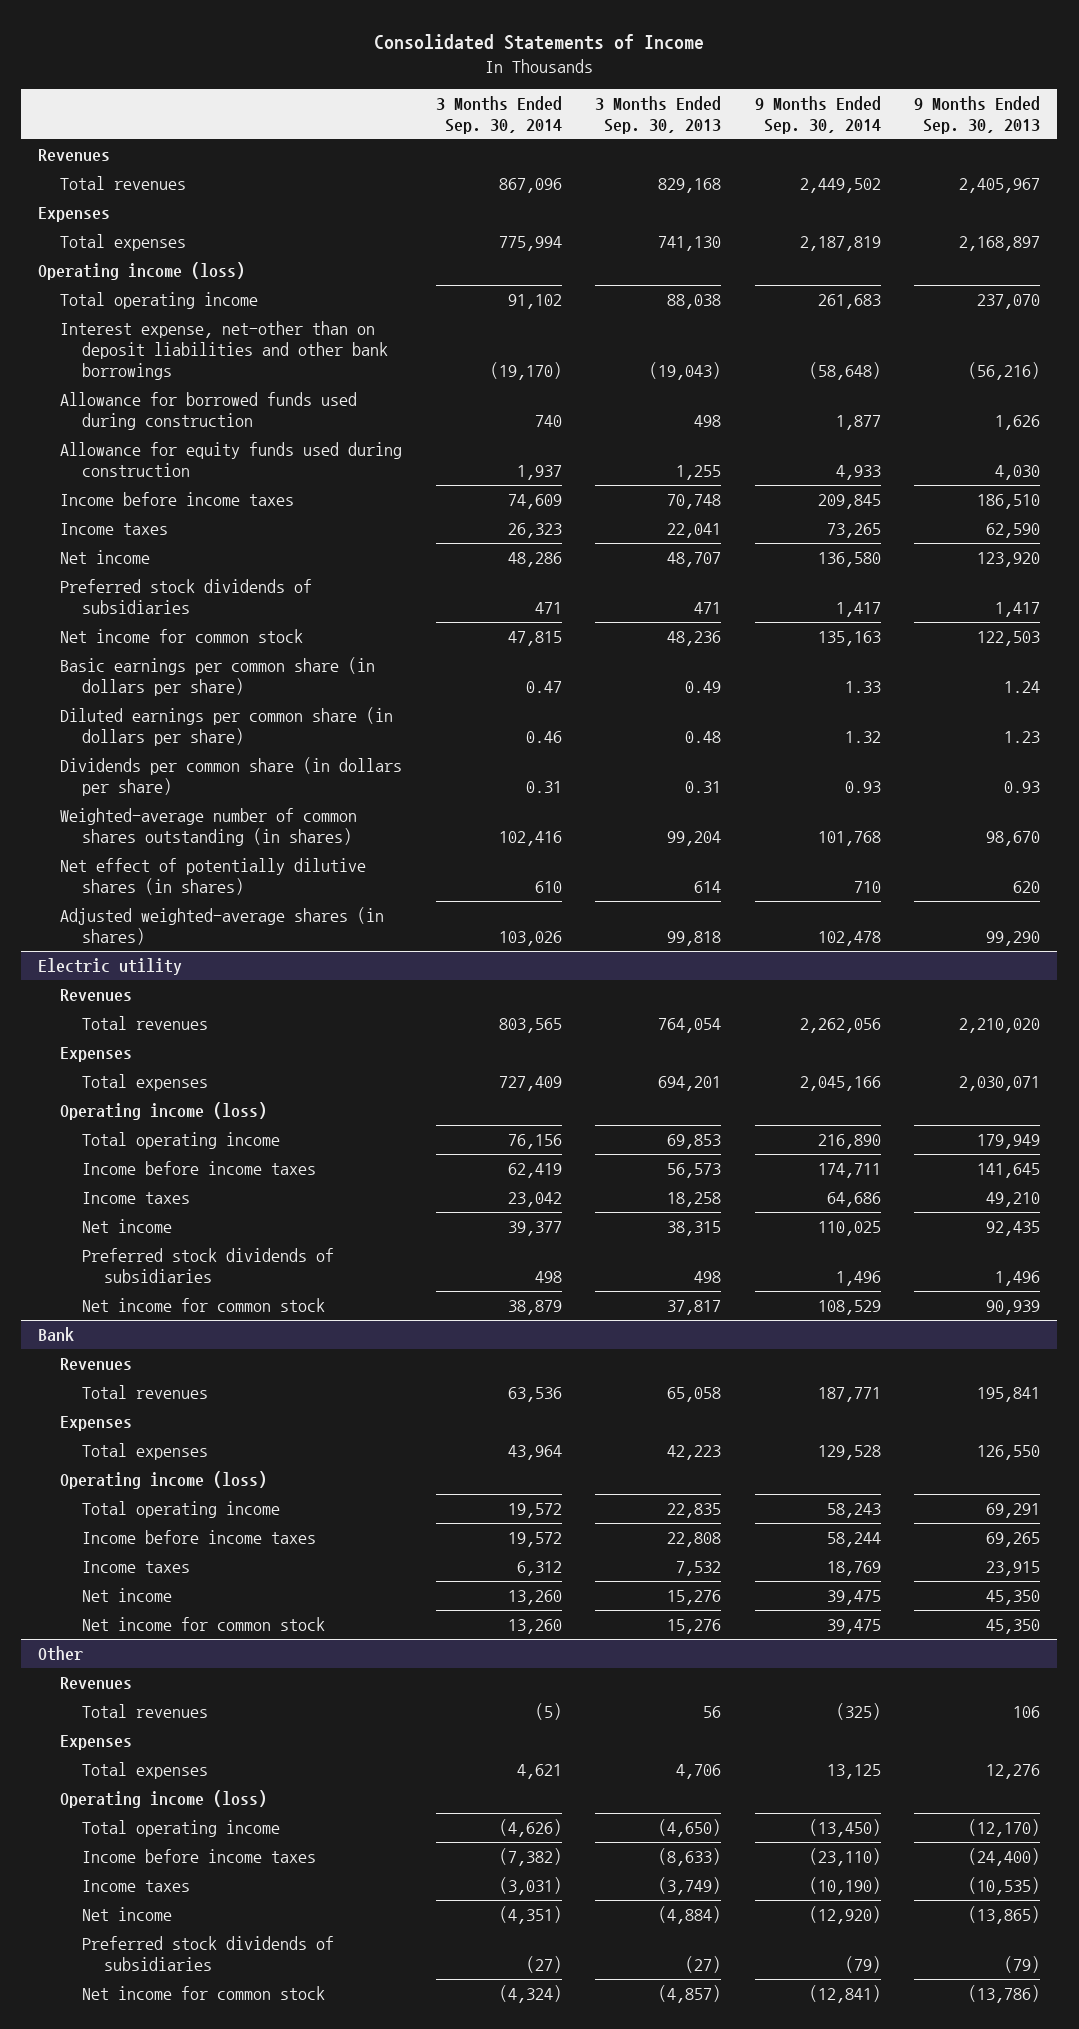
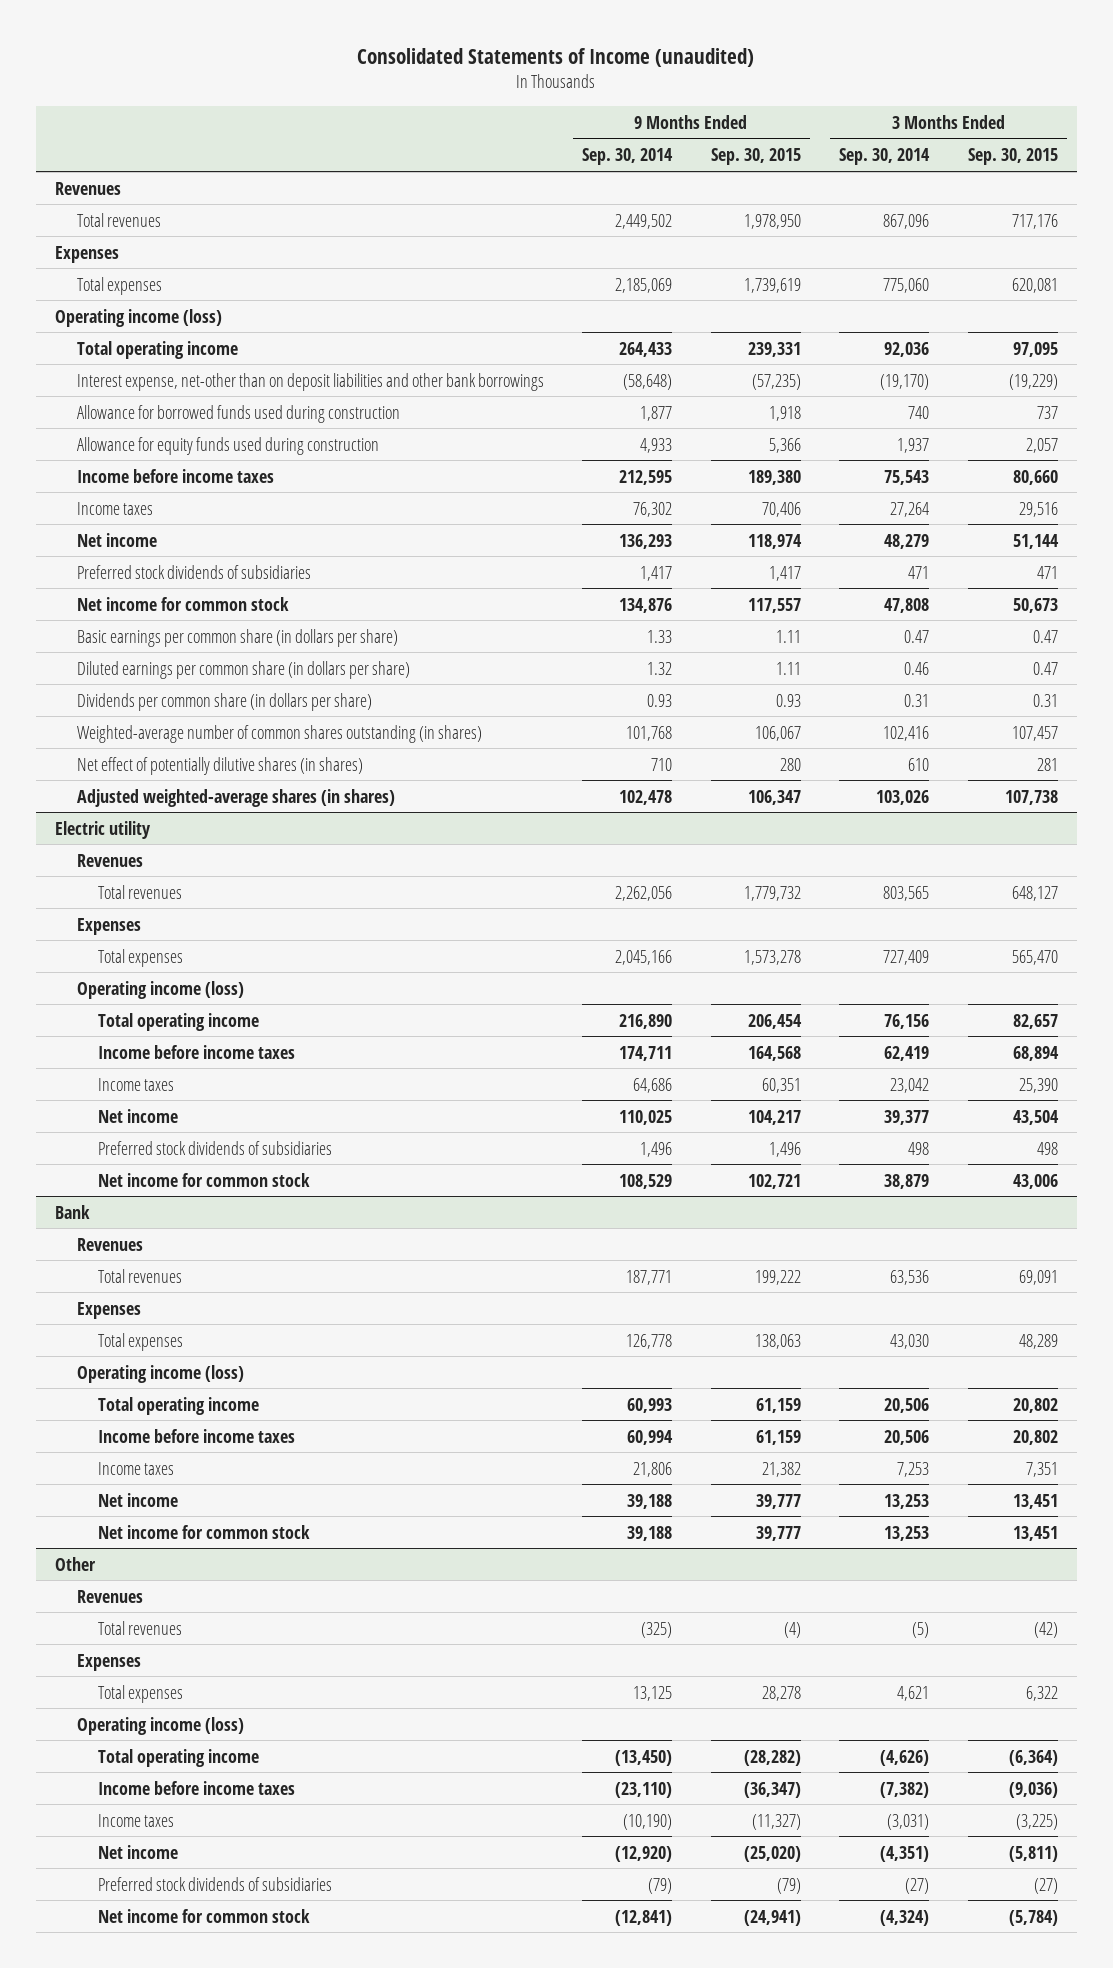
- Consolidated Statements of Income
+ Consolidated Statements of Income (unaudited)
- | 3 Months Ended Sep. 30, 2014 | 3 Months Ended Sep. 30, 2013 | 9 Months Ended Sep. 30, 2014 | 9 Months Ended Sep. 30, 2013
+ | 9 Months Ended Sep. 30, 2014 | 9 Months Ended Sep. 30, 2015 | 3 Months Ended Sep. 30, 2014 | 3 Months Ended Sep. 30, 2015
- Total expenses | 775,994 | 741,130 | 2,187,819 | 2,168,897
+ Total expenses | 2,185,069 | 1,739,619 | 775,060 | 620,081
- Total operating income | 91,102 | 88,038 | 261,683 | 237,070
+ Total operating income | 264,433 | 239,331 | 92,036 | 97,095
- Income before income taxes | 74,609 | 70,748 | 209,845 | 186,510
- Income taxes | 26,323 | 22,041 | 73,265 | 62,590
- Net income | 48,286 | 48,707 | 136,580 | 123,920
+ Income before income taxes | 212,595 | 189,380 | 75,543 | 80,660
+ Income taxes | 76,302 | 70,406 | 27,264 | 29,516
+ Net income | 136,293 | 118,974 | 48,279 | 51,144
- Net income for common stock | 47,815 | 48,236 | 135,163 | 122,503
+ Net income for common stock | 134,876 | 117,557 | 47,808 | 50,673
@ Bank
- Total expenses | 43,964 | 42,223 | 129,528 | 126,550
+ Total expenses | 126,778 | 138,063 | 43,030 | 48,289
- Total operating income | 19,572 | 22,835 | 58,243 | 69,291
- Income before income taxes | 19,572 | 22,808 | 58,244 | 69,265
- Income taxes | 6,312 | 7,532 | 18,769 | 23,915
- Net income | 13,260 | 15,276 | 39,475 | 45,350
- Net income for common stock | 13,260 | 15,276 | 39,475 | 45,350
+ Total operating income | 60,993 | 61,159 | 20,506 | 20,802
+ Income before income taxes | 60,994 | 61,159 | 20,506 | 20,802
+ Income taxes | 21,806 | 21,382 | 7,253 | 7,351
+ Net income | 39,188 | 39,777 | 13,253 | 13,451
+ Net income for common stock | 39,188 | 39,777 | 13,253 | 13,451

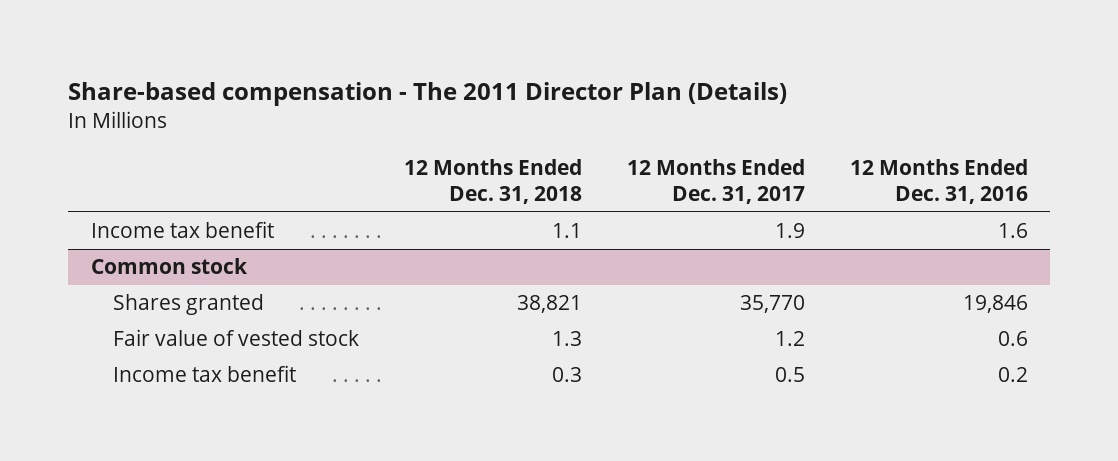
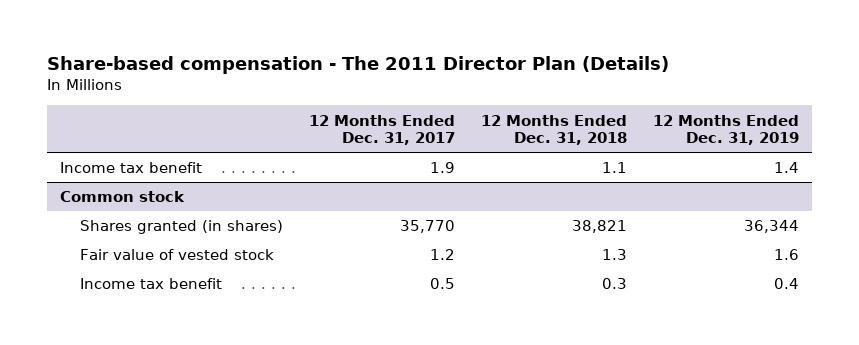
- | 12 Months Ended Dec. 31, 2018 | 12 Months Ended Dec. 31, 2017 | 12 Months Ended Dec. 31, 2016
+ | 12 Months Ended Dec. 31, 2017 | 12 Months Ended Dec. 31, 2018 | 12 Months Ended Dec. 31, 2019
@ Common stock
- Shares granted | 38,821 | 35,770 | 19,846
+ Shares granted (in shares) | 35,770 | 38,821 | 36,344

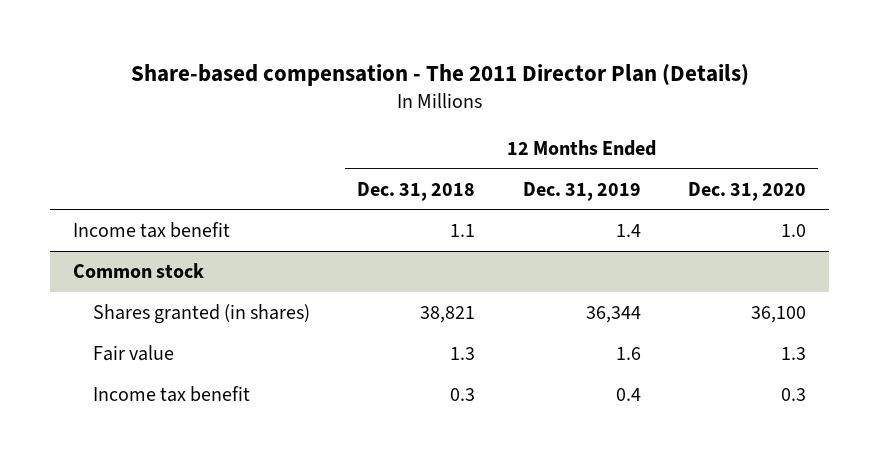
- | 12 Months Ended Dec. 31, 2017 | 12 Months Ended Dec. 31, 2018 | 12 Months Ended Dec. 31, 2019
+ | 12 Months Ended Dec. 31, 2018 | 12 Months Ended Dec. 31, 2019 | 12 Months Ended Dec. 31, 2020
@ Common stock
- Fair value of vested stock | 1.2 | 1.3 | 1.6
+ Fair value | 1.3 | 1.6 | 1.3

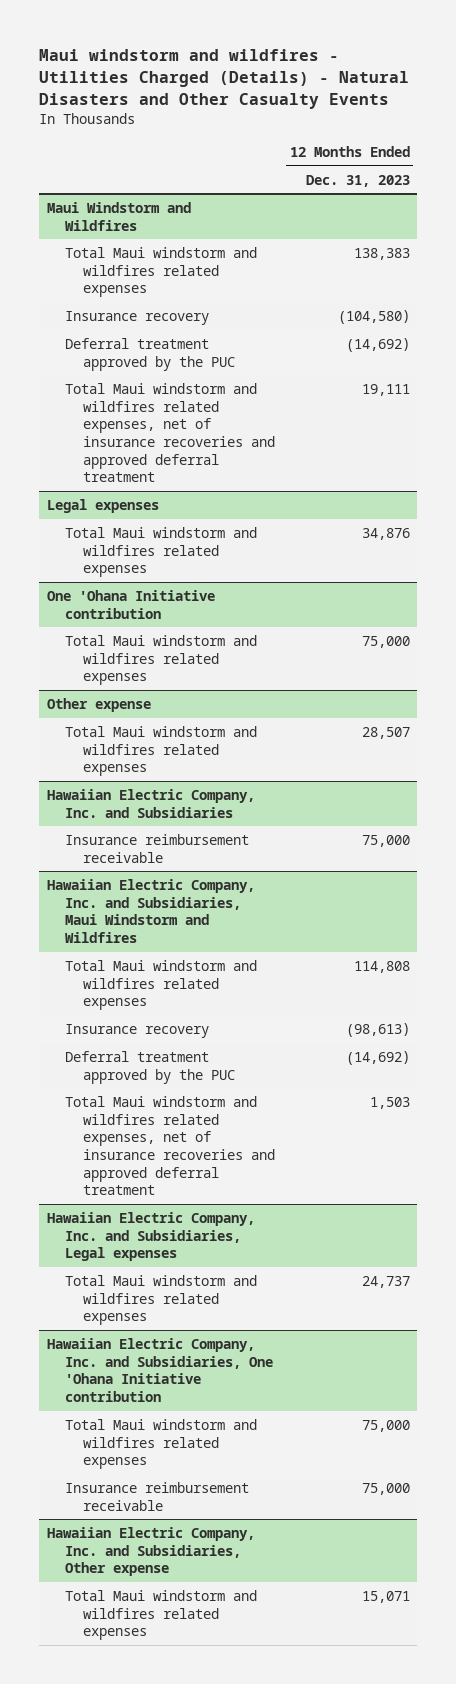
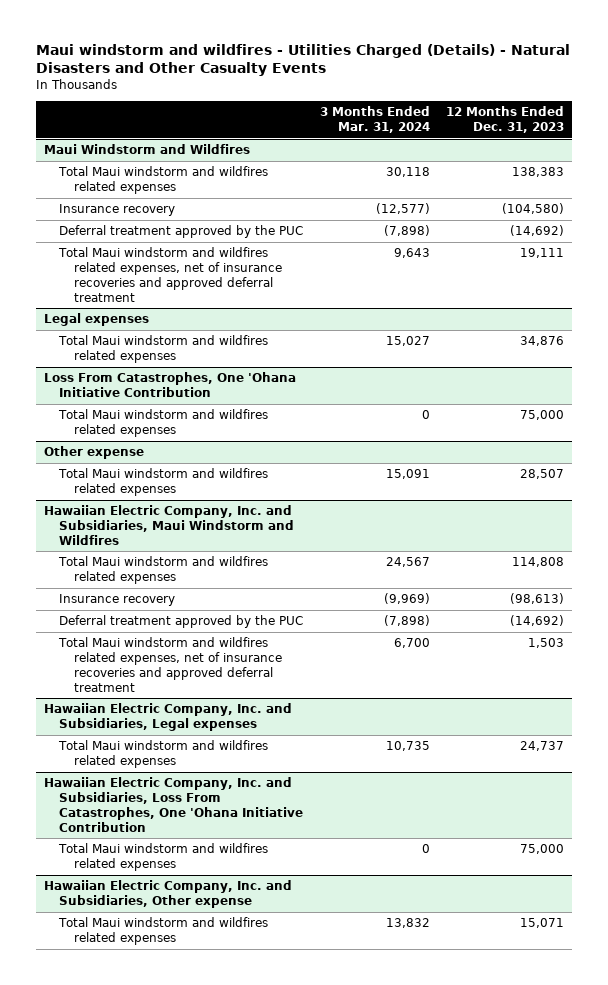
- | 12 Months Ended Dec. 31, 2023
+ | 3 Months Ended Mar. 31, 2024 | 12 Months Ended Dec. 31, 2023
- One 'Ohana Initiative contribution
+ Loss From Catastrophes, One 'Ohana Initiative Contribution
- Hawaiian Electric Company, Inc. and Subsidiaries
- Insurance reimbursement receivable | 75,000
- Hawaiian Electric Company, Inc. and Subsidiaries, One 'Ohana Initiative contribution
+ Hawaiian Electric Company, Inc. and Subsidiaries, Loss From Catastrophes, One 'Ohana Initiative Contribution
- Insurance reimbursement receivable | 75,000

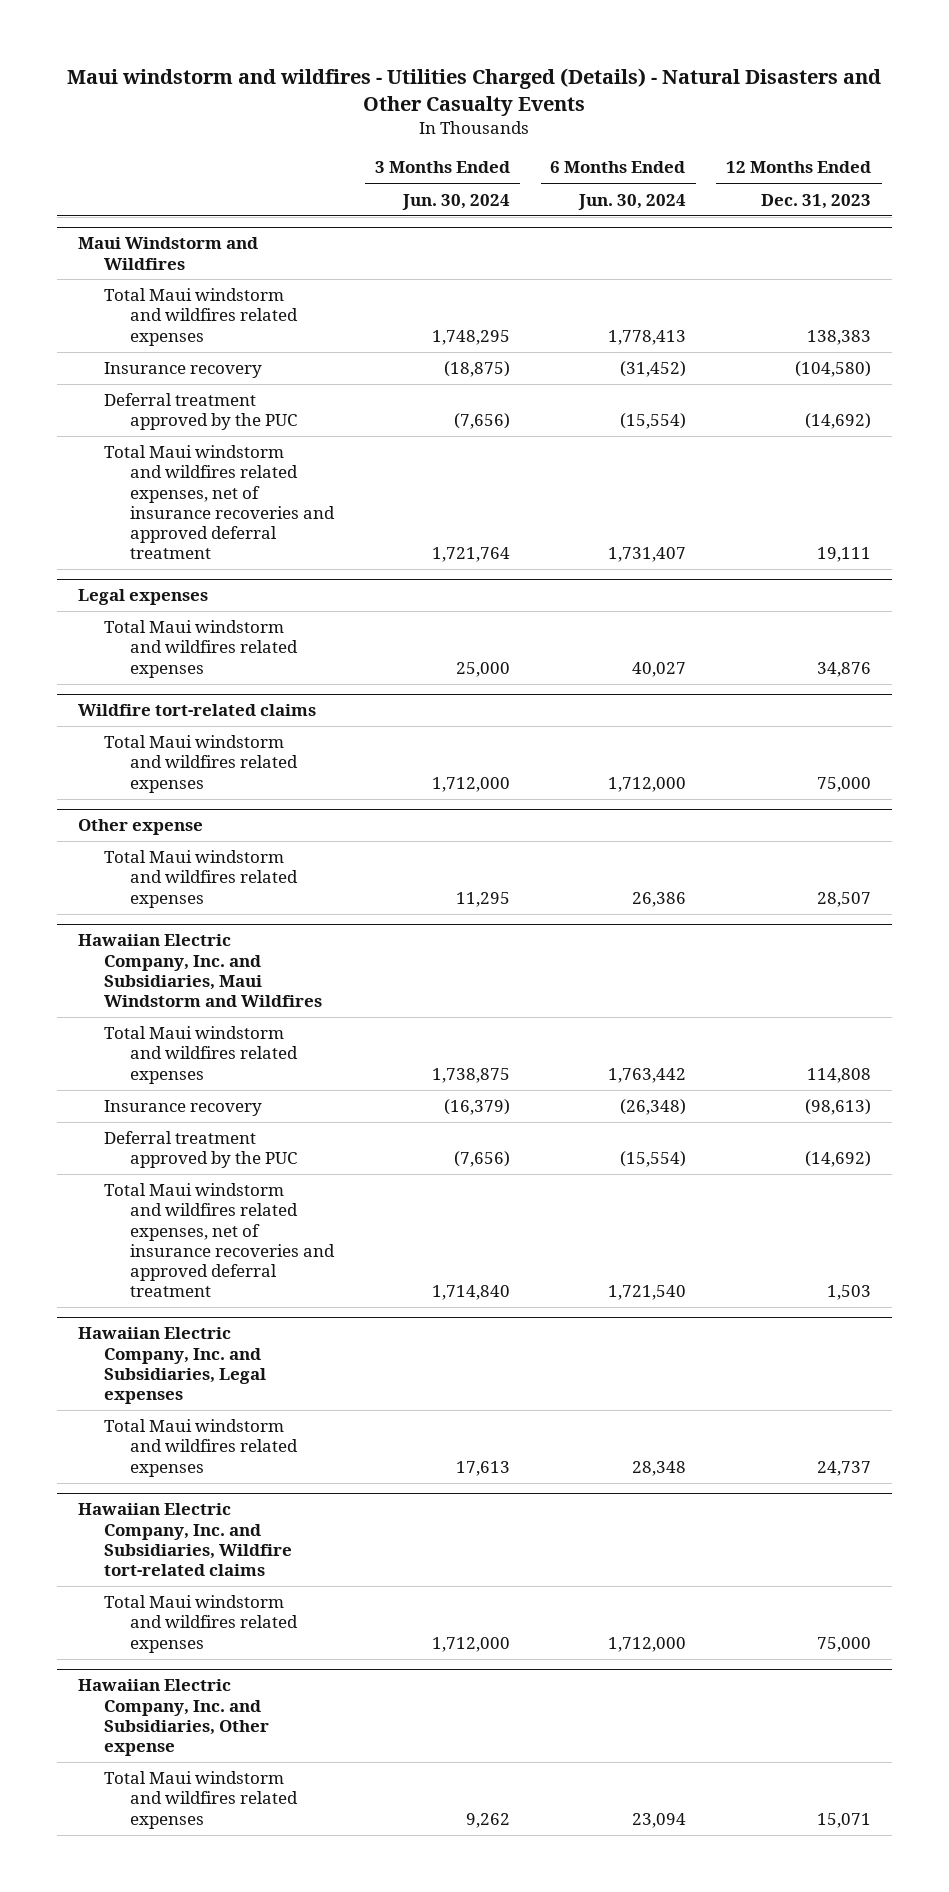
- | 3 Months Ended Mar. 31, 2024 | 12 Months Ended Dec. 31, 2023
+ | 3 Months Ended Jun. 30, 2024 | 6 Months Ended Jun. 30, 2024 | 12 Months Ended Dec. 31, 2023
- Loss From Catastrophes, One 'Ohana Initiative Contribution
+ Wildfire tort-related claims
- Hawaiian Electric Company, Inc. and Subsidiaries, Loss From Catastrophes, One 'Ohana Initiative Contribution
+ Hawaiian Electric Company, Inc. and Subsidiaries, Wildfire tort-related claims

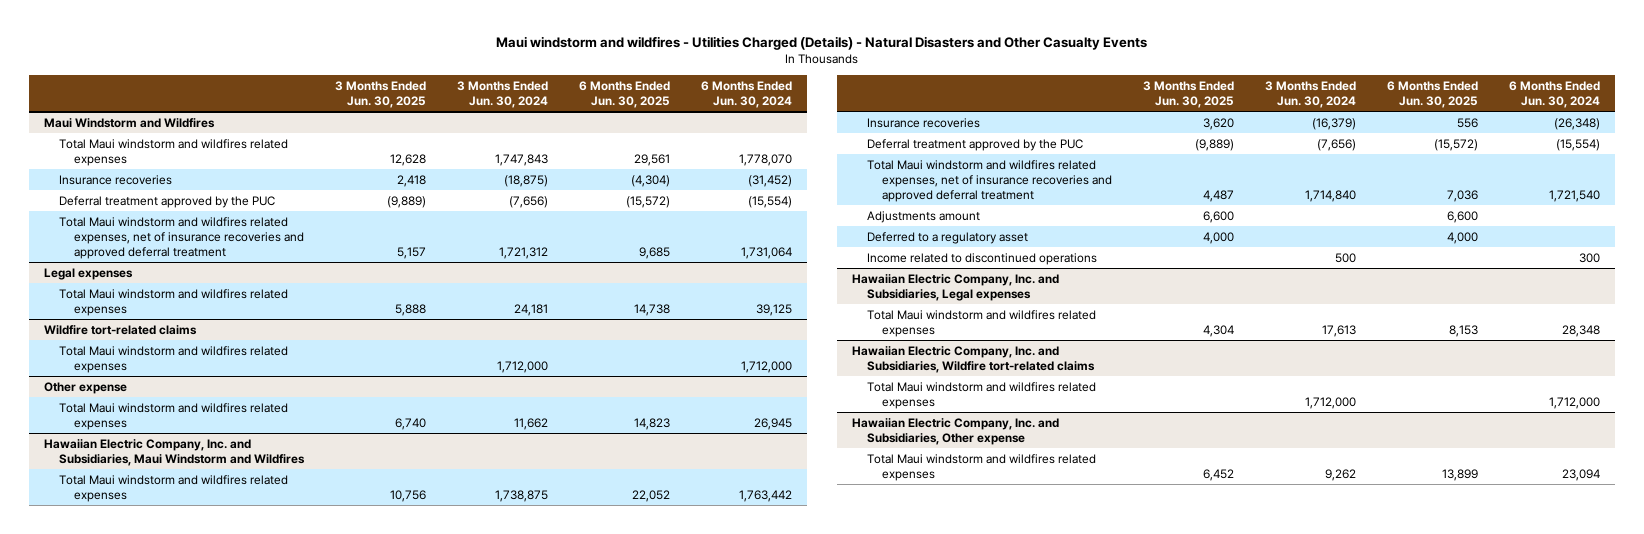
- | 3 Months Ended Jun. 30, 2024 | 6 Months Ended Jun. 30, 2024 | 12 Months Ended Dec. 31, 2023
+ | 3 Months Ended Jun. 30, 2025 | 3 Months Ended Jun. 30, 2024 | 6 Months Ended Jun. 30, 2025 | 6 Months Ended Jun. 30, 2024
@ Maui Windstorm and Wildfires
- Total Maui windstorm and wildfires related expenses | 1,748,295 | 1,778,413 | 138,383
- Insurance recovery | (18,875) | (31,452) | (104,580)
+ Total Maui windstorm and wildfires related expenses | 12,628 | 1,747,843 | 29,561 | 1,778,070
+ Insurance recoveries | 2,418 | (18,875) | (4,304) | (31,452)
- Total Maui windstorm and wildfires related expenses, net of insurance recoveries and approved deferral treatment | 1,721,764 | 1,731,407 | 19,111
+ Total Maui windstorm and wildfires related expenses, net of insurance recoveries and approved deferral treatment | 5,157 | 1,721,312 | 9,685 | 1,731,064
@ Legal expenses
- Total Maui windstorm and wildfires related expenses | 25,000 | 40,027 | 34,876
+ Total Maui windstorm and wildfires related expenses | 5,888 | 24,181 | 14,738 | 39,125
@ Other expense
- Total Maui windstorm and wildfires related expenses | 11,295 | 26,386 | 28,507
+ Total Maui windstorm and wildfires related expenses | 6,740 | 11,662 | 14,823 | 26,945
@ Hawaiian Electric Company, Inc. and Subsidiaries, Maui Windstorm and Wildfires
- Insurance recovery | (16,379) | (26,348) | (98,613)
+ Insurance recoveries | 3,620 | (16,379) | 556 | (26,348)
+ Adjustments amount | 6,600 | | 6,600 |
+ Deferred to a regulatory asset | 4,000 | | 4,000 |
+ Income related to discontinued operations | | 500 | | 300

